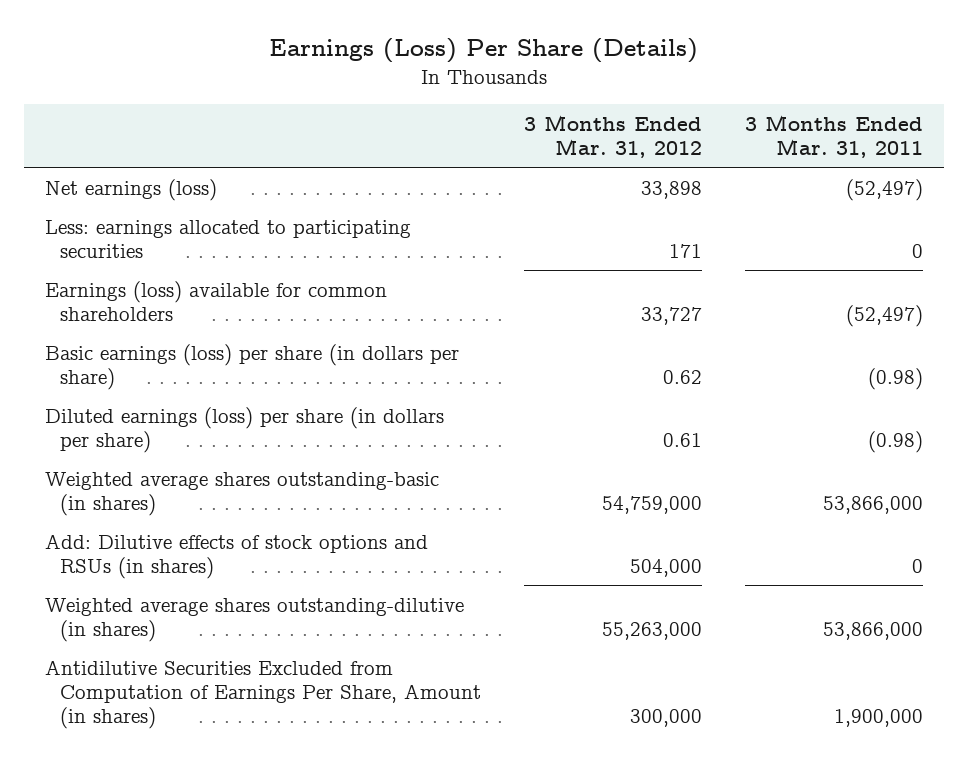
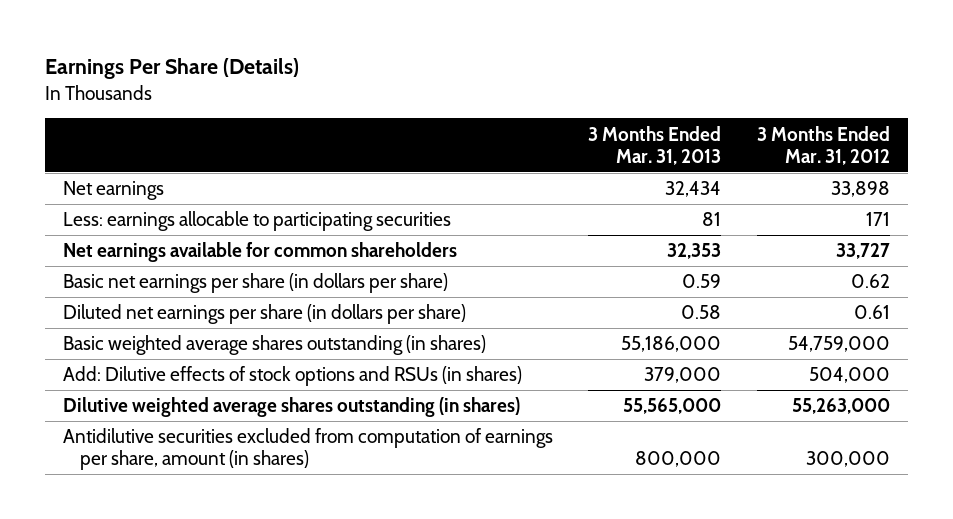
- Earnings (Loss) Per Share (Details)
+ Earnings Per Share (Details)
- | 3 Months Ended Mar. 31, 2012 | 3 Months Ended Mar. 31, 2011
+ | 3 Months Ended Mar. 31, 2013 | 3 Months Ended Mar. 31, 2012
- Net earnings (loss) | 33,898 | (52,497)
- Less: earnings allocated to participating securities | 171 | 0
- Earnings (loss) available for common shareholders | 33,727 | (52,497)
- Basic earnings (loss) per share (in dollars per share) | 0.62 | (0.98)
- Diluted earnings (loss) per share (in dollars per share) | 0.61 | (0.98)
- Weighted average shares outstanding-basic (in shares) | 54,759,000 | 53,866,000
+ Net earnings | 32,434 | 33,898
+ Less: earnings allocable to participating securities | 81 | 171
+ Net earnings available for common shareholders | 32,353 | 33,727
+ Basic net earnings per share (in dollars per share) | 0.59 | 0.62
+ Diluted net earnings per share (in dollars per share) | 0.58 | 0.61
+ Basic weighted average shares outstanding (in shares) | 55,186,000 | 54,759,000
- Weighted average shares outstanding-dilutive (in shares) | 55,263,000 | 53,866,000
- Antidilutive Securities Excluded from Computation of Earnings Per Share, Amount (in shares) | 300,000 | 1,900,000
+ Dilutive weighted average shares outstanding (in shares) | 55,565,000 | 55,263,000
+ Antidilutive securities excluded from computation of earnings per share, amount (in shares) | 800,000 | 300,000

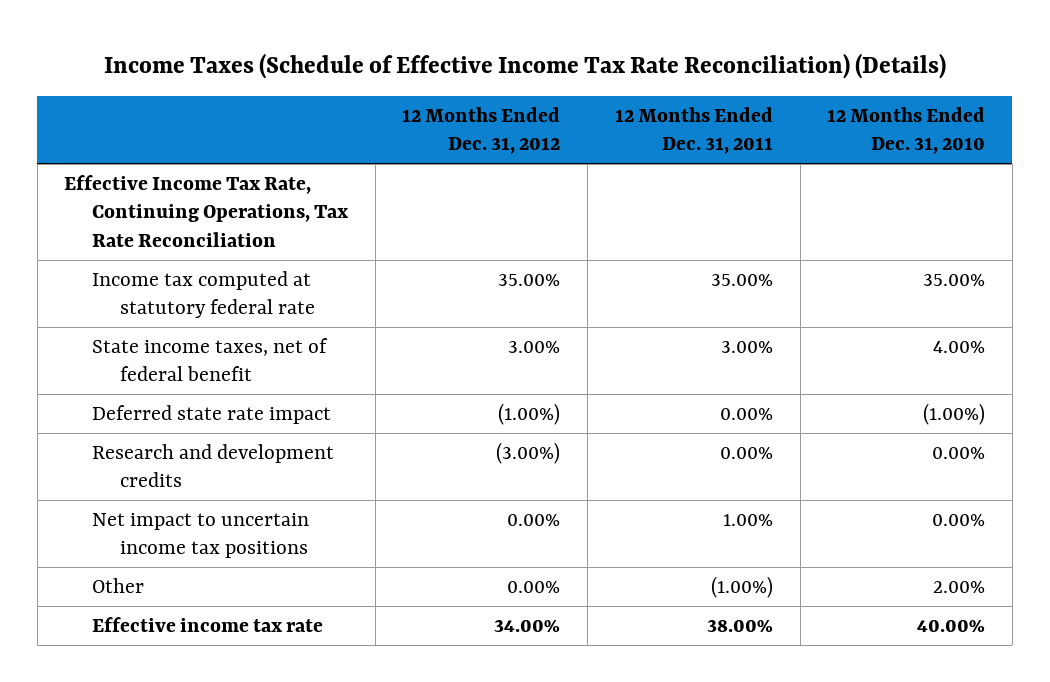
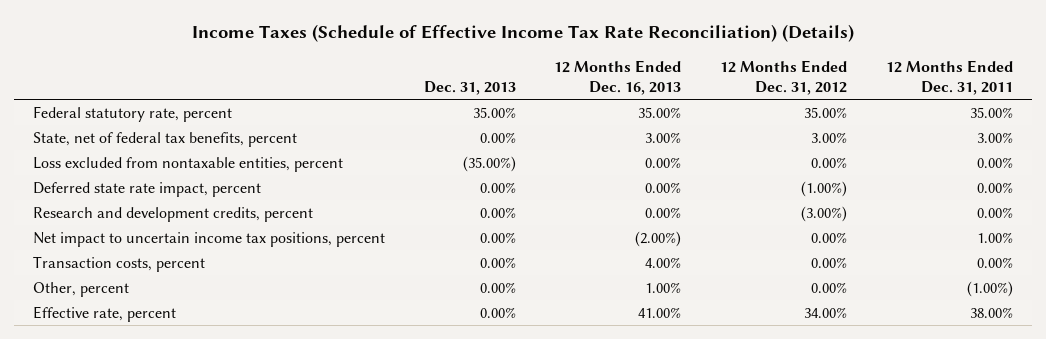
- | 12 Months Ended Dec. 31, 2012 | 12 Months Ended Dec. 31, 2011 | 12 Months Ended Dec. 31, 2010
+ | Dec. 31, 2013 | 12 Months Ended Dec. 16, 2013 | 12 Months Ended Dec. 31, 2012 | 12 Months Ended Dec. 31, 2011
- Effective Income Tax Rate, Continuing Operations, Tax Rate Reconciliation
- Income tax computed at statutory federal rate | 35.00% | 35.00% | 35.00%
- State income taxes, net of federal benefit | 3.00% | 3.00% | 4.00%
- Deferred state rate impact | (1.00%) | 0.00% | (1.00%)
- Research and development credits | (3.00%) | 0.00% | 0.00%
- Net impact to uncertain income tax positions | 0.00% | 1.00% | 0.00%
- Other | 0.00% | (1.00%) | 2.00%
- Effective income tax rate | 34.00% | 38.00% | 40.00%
+ Federal statutory rate, percent | 35.00% | 35.00% | 35.00% | 35.00%
+ State, net of federal tax benefits, percent | 0.00% | 3.00% | 3.00% | 3.00%
+ Loss excluded from nontaxable entities, percent | (35.00%) | 0.00% | 0.00% | 0.00%
+ Deferred state rate impact, percent | 0.00% | 0.00% | (1.00%) | 0.00%
+ Research and development credits, percent | 0.00% | 0.00% | (3.00%) | 0.00%
+ Net impact to uncertain income tax positions, percent | 0.00% | (2.00%) | 0.00% | 1.00%
+ Transaction costs, percent | 0.00% | 4.00% | 0.00% | 0.00%
+ Other, percent | 0.00% | 1.00% | 0.00% | (1.00%)
+ Effective rate, percent | 0.00% | 41.00% | 34.00% | 38.00%

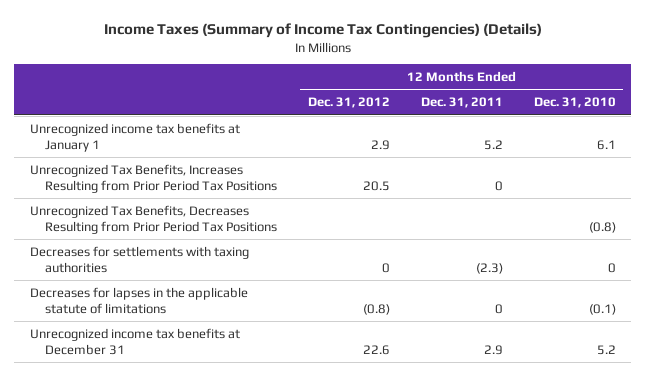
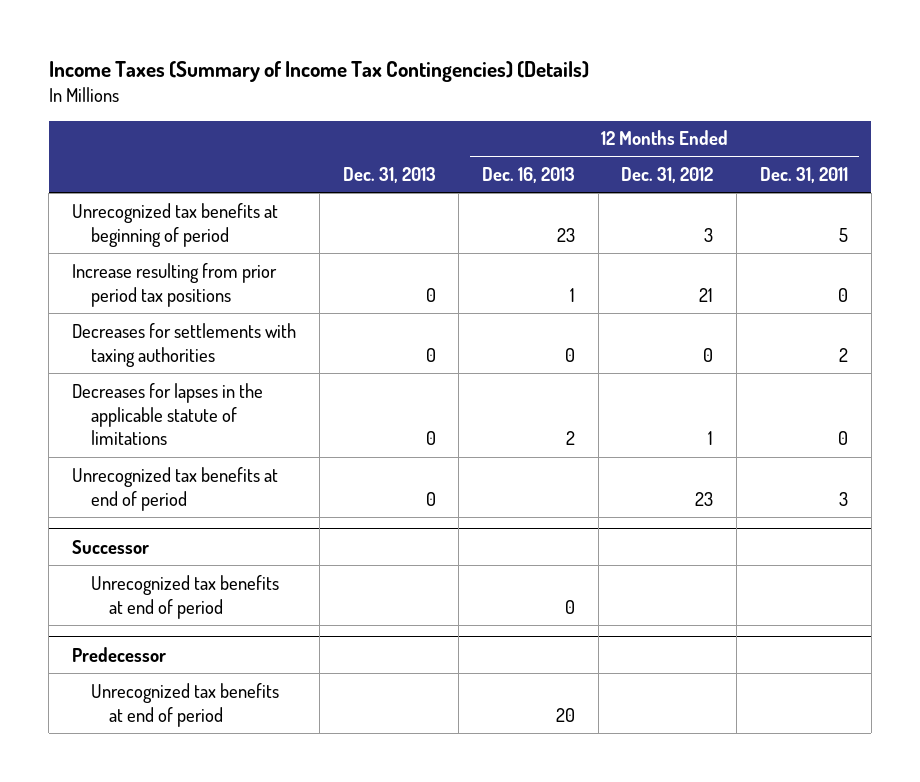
- | 12 Months Ended Dec. 31, 2012 | 12 Months Ended Dec. 31, 2011 | 12 Months Ended Dec. 31, 2010
+ | Dec. 31, 2013 | 12 Months Ended Dec. 16, 2013 | 12 Months Ended Dec. 31, 2012 | 12 Months Ended Dec. 31, 2011
- Unrecognized income tax benefits at January 1 | 2.9 | 5.2 | 6.1
- Unrecognized Tax Benefits, Increases Resulting from Prior Period Tax Positions | 20.5 | 0 |
- Unrecognized Tax Benefits, Decreases Resulting from Prior Period Tax Positions | | | (0.8)
- Decreases for settlements with taxing authorities | 0 | (2.3) | 0
- Decreases for lapses in the applicable statute of limitations | (0.8) | 0 | (0.1)
- Unrecognized income tax benefits at December 31 | 22.6 | 2.9 | 5.2
+ Unrecognized tax benefits at beginning of period | | 23 | 3 | 5
+ Increase resulting from prior period tax positions | 0 | 1 | 21 | 0
+ Decreases for settlements with taxing authorities | 0 | 0 | 0 | 2
+ Decreases for lapses in the applicable statute of limitations | 0 | 2 | 1 | 0
+ Unrecognized tax benefits at end of period | 0 | | 23 | 3
+ Successor
+ Unrecognized tax benefits at end of period | | 0 | |
+ Predecessor
+ Unrecognized tax benefits at end of period | | 20 | |

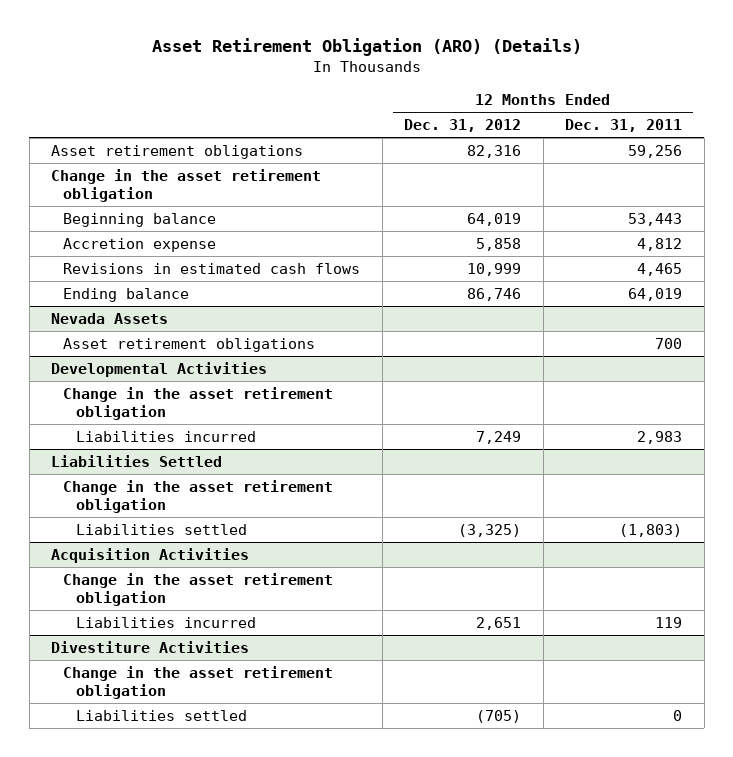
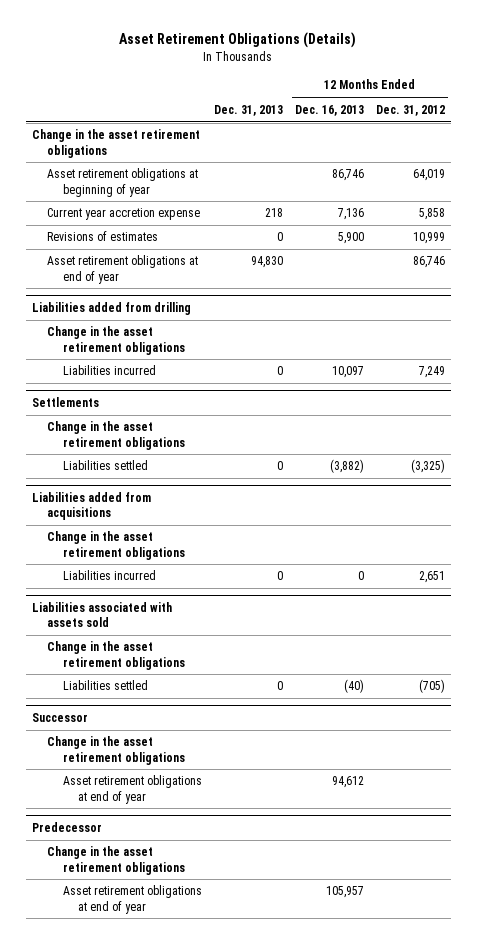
- Asset Retirement Obligation (ARO) (Details)
+ Asset Retirement Obligations (Details)
- | 12 Months Ended Dec. 31, 2012 | 12 Months Ended Dec. 31, 2011
+ | Dec. 31, 2013 | 12 Months Ended Dec. 16, 2013 | 12 Months Ended Dec. 31, 2012
- Asset retirement obligations | 82,316 | 59,256
- Change in the asset retirement obligation
- Beginning balance | 64,019 | 53,443
- Accretion expense | 5,858 | 4,812
- Revisions in estimated cash flows | 10,999 | 4,465
- Ending balance | 86,746 | 64,019
- Nevada Assets
- Asset retirement obligations | | 700
- Developmental Activities
- Change in the asset retirement obligation
+ Change in the asset retirement obligations
+ Asset retirement obligations at beginning of year | | 86,746 | 64,019
+ Current year accretion expense | 218 | 7,136 | 5,858
+ Revisions of estimates | 0 | 5,900 | 10,999
+ Asset retirement obligations at end of year | 94,830 | | 86,746
+ Liabilities added from drilling
+ Change in the asset retirement obligations
- Liabilities Settled
- Change in the asset retirement obligation
+ Settlements
+ Change in the asset retirement obligations
- Acquisition Activities
- Change in the asset retirement obligation
+ Liabilities added from acquisitions
+ Change in the asset retirement obligations
- Divestiture Activities
- Change in the asset retirement obligation
+ Liabilities associated with assets sold
+ Change in the asset retirement obligations
+ Successor
+ Change in the asset retirement obligations
+ Asset retirement obligations at end of year | | 94,612 |
+ Predecessor
+ Change in the asset retirement obligations
+ Asset retirement obligations at end of year | | 105,957 |

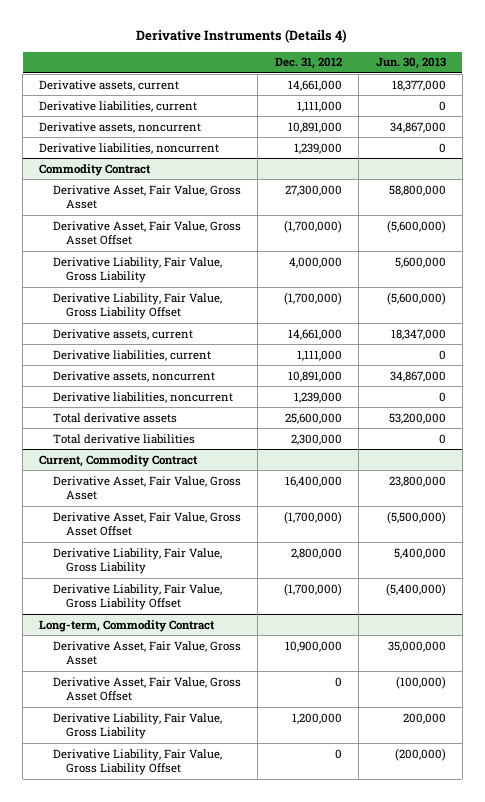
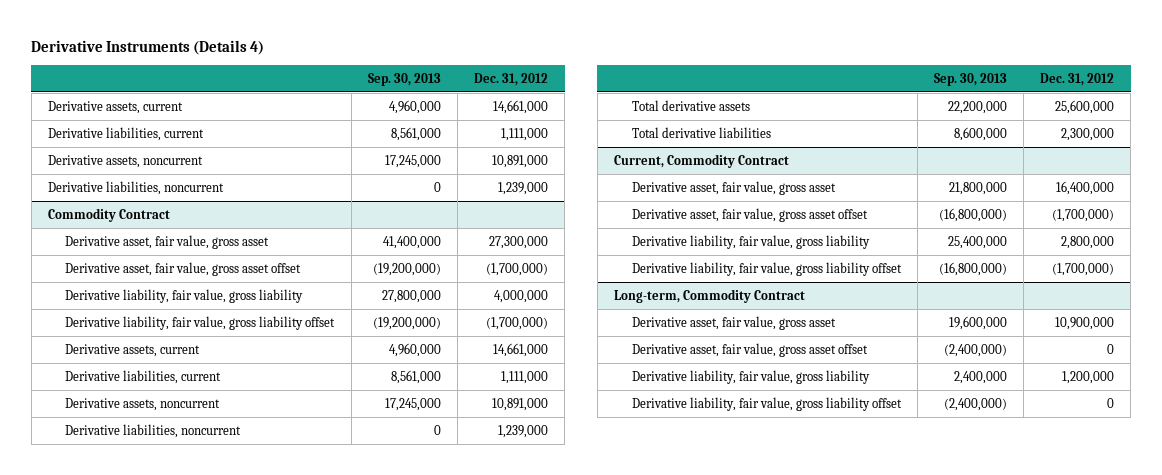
- | Dec. 31, 2012 | Jun. 30, 2013
+ | Sep. 30, 2013 | Dec. 31, 2012
@ Commodity Contract
- Derivative Asset, Fair Value, Gross Asset | 27,300,000 | 58,800,000
- Derivative Asset, Fair Value, Gross Asset Offset | (1,700,000) | (5,600,000)
- Derivative Liability, Fair Value, Gross Liability | 4,000,000 | 5,600,000
- Derivative Liability, Fair Value, Gross Liability Offset | (1,700,000) | (5,600,000)
+ Derivative asset, fair value, gross asset | 41,400,000 | 27,300,000
+ Derivative asset, fair value, gross asset offset | (19,200,000) | (1,700,000)
+ Derivative liability, fair value, gross liability | 27,800,000 | 4,000,000
+ Derivative liability, fair value, gross liability offset | (19,200,000) | (1,700,000)
@ Current, Commodity Contract
- Derivative Asset, Fair Value, Gross Asset | 16,400,000 | 23,800,000
- Derivative Asset, Fair Value, Gross Asset Offset | (1,700,000) | (5,500,000)
- Derivative Liability, Fair Value, Gross Liability | 2,800,000 | 5,400,000
- Derivative Liability, Fair Value, Gross Liability Offset | (1,700,000) | (5,400,000)
+ Derivative asset, fair value, gross asset | 21,800,000 | 16,400,000
+ Derivative asset, fair value, gross asset offset | (16,800,000) | (1,700,000)
+ Derivative liability, fair value, gross liability | 25,400,000 | 2,800,000
+ Derivative liability, fair value, gross liability offset | (16,800,000) | (1,700,000)
@ Long-term, Commodity Contract
- Derivative Asset, Fair Value, Gross Asset | 10,900,000 | 35,000,000
- Derivative Asset, Fair Value, Gross Asset Offset | 0 | (100,000)
- Derivative Liability, Fair Value, Gross Liability | 1,200,000 | 200,000
- Derivative Liability, Fair Value, Gross Liability Offset | 0 | (200,000)
+ Derivative asset, fair value, gross asset | 19,600,000 | 10,900,000
+ Derivative asset, fair value, gross asset offset | (2,400,000) | 0
+ Derivative liability, fair value, gross liability | 2,400,000 | 1,200,000
+ Derivative liability, fair value, gross liability offset | (2,400,000) | 0

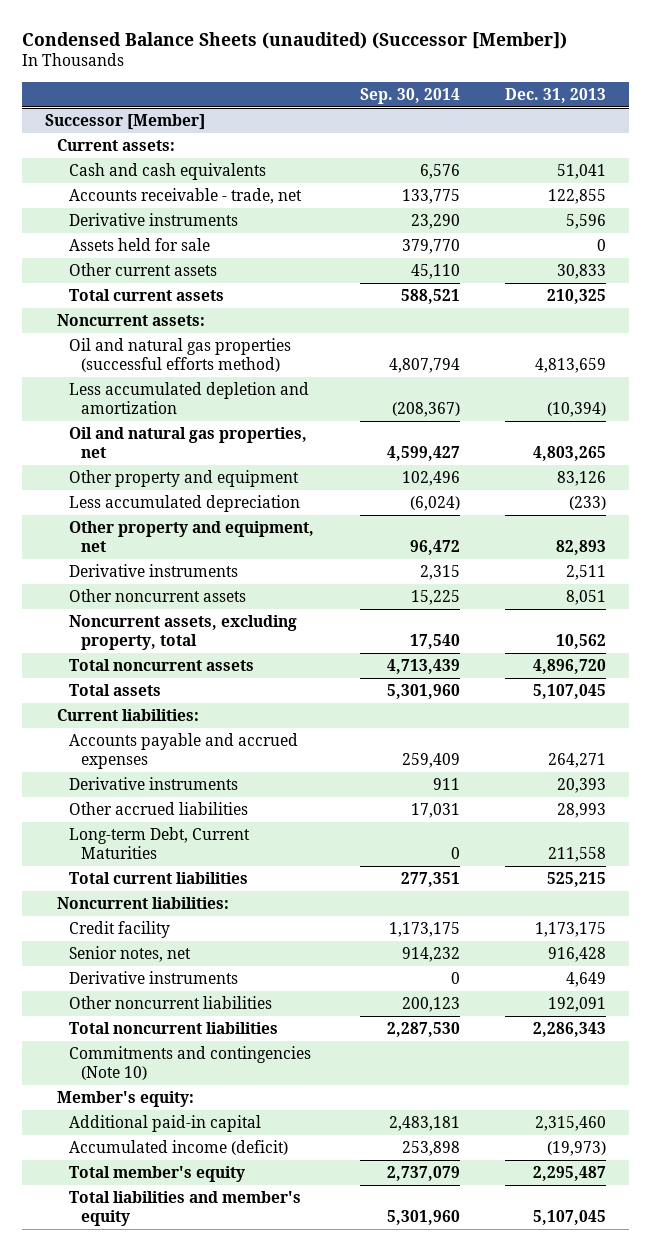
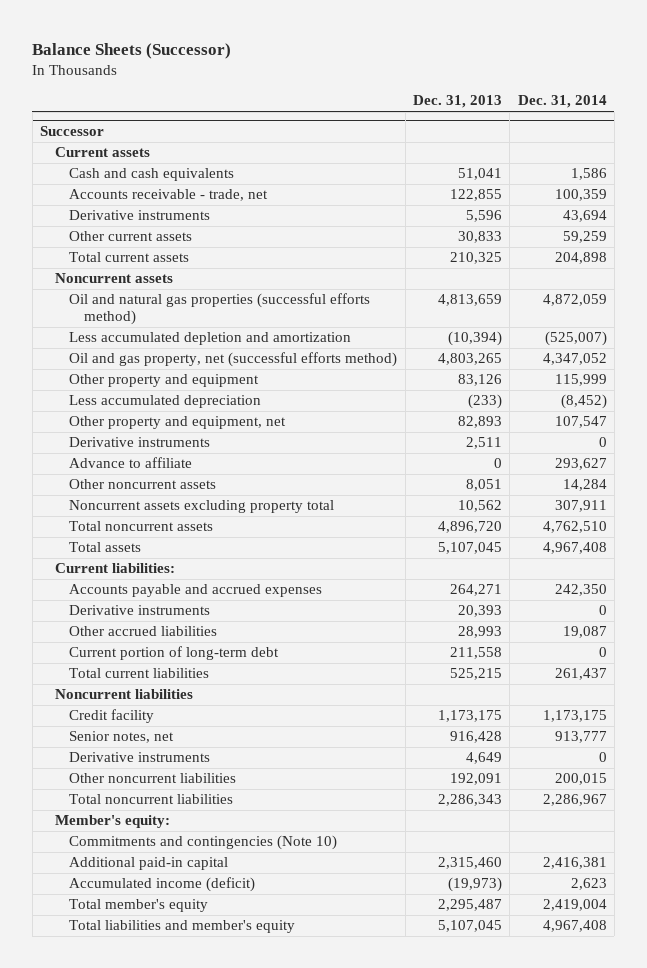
- Condensed Balance Sheets (unaudited) (Successor [Member])
+ Balance Sheets (Successor)
- | Sep. 30, 2014 | Dec. 31, 2013
+ | Dec. 31, 2013 | Dec. 31, 2014
- Successor [Member]
- Current assets:
+ Successor
+ Current assets
- Assets held for sale | 379,770 | 0
- Noncurrent assets:
+ Noncurrent assets
- Oil and natural gas properties, net | 4,599,427 | 4,803,265
+ Oil and gas property, net (successful efforts method) | 4,803,265 | 4,347,052
+ Advance to affiliate | 0 | 293,627
- Noncurrent assets, excluding property, total | 17,540 | 10,562
+ Noncurrent assets excluding property total | 10,562 | 307,911
- Long-term Debt, Current Maturities | 0 | 211,558
+ Current portion of long-term debt | 211,558 | 0
- Noncurrent liabilities:
+ Noncurrent liabilities
- Commitments and contingencies (Note 10)
+ Commitments and contingencies (Note 10)

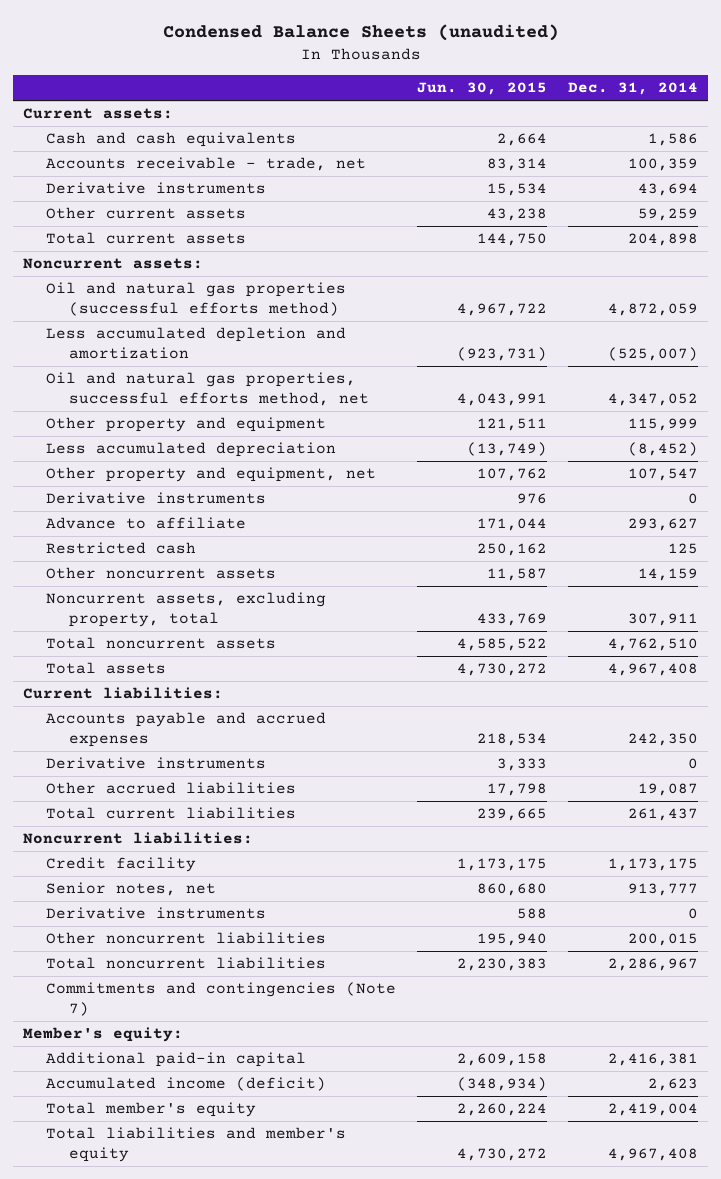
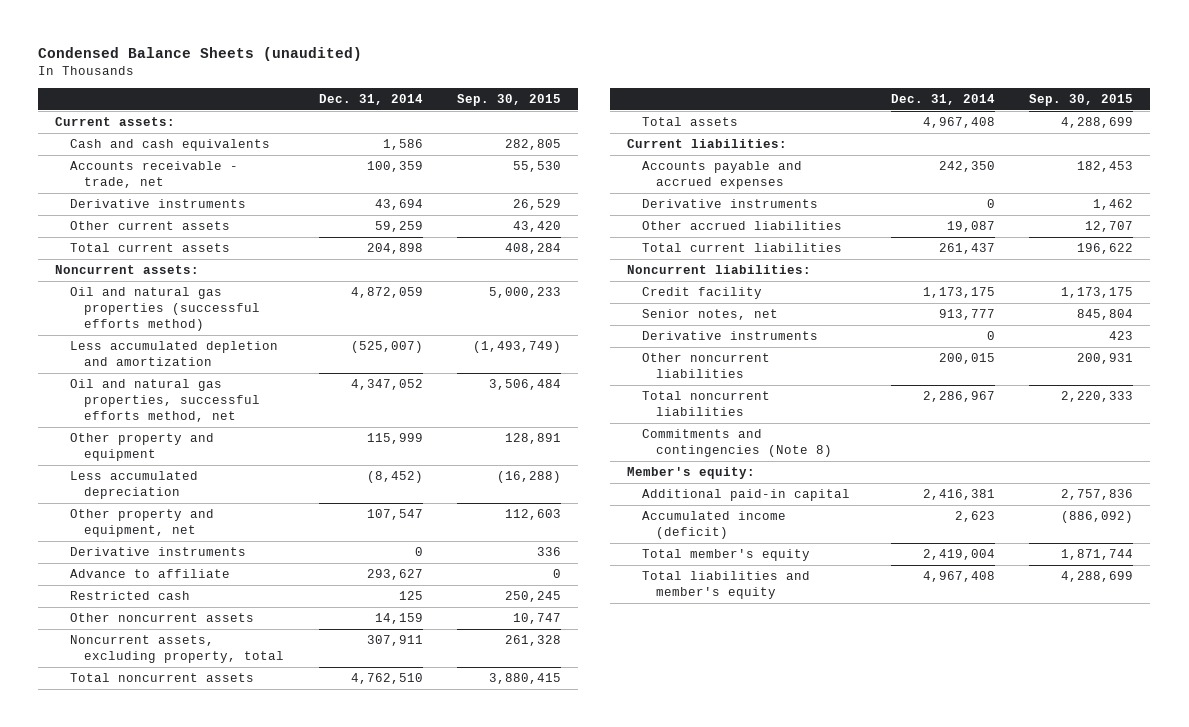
- | Jun. 30, 2015 | Dec. 31, 2014
+ | Dec. 31, 2014 | Sep. 30, 2015
- Commitments and contingencies (Note 7)
+ Commitments and contingencies (Note 8)

